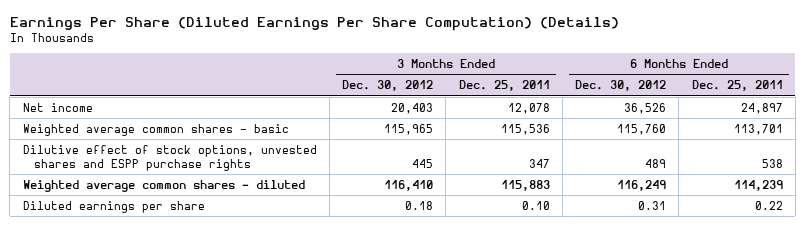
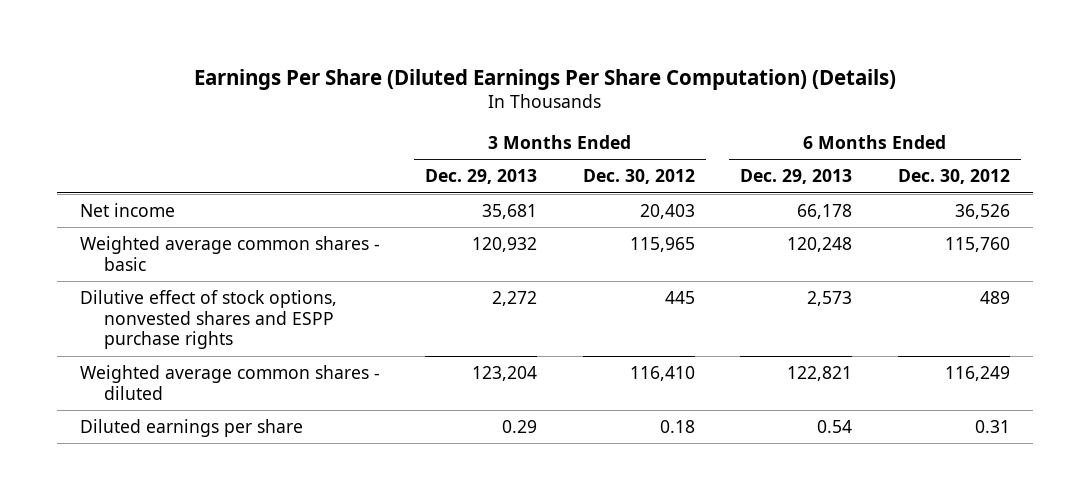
- | 3 Months Ended Dec. 30, 2012 | 3 Months Ended Dec. 25, 2011 | 6 Months Ended Dec. 30, 2012 | 6 Months Ended Dec. 25, 2011
+ | 3 Months Ended Dec. 29, 2013 | 3 Months Ended Dec. 30, 2012 | 6 Months Ended Dec. 29, 2013 | 6 Months Ended Dec. 30, 2012
- Dilutive effect of stock options, unvested shares and ESPP purchase rights | 445 | 347 | 489 | 538
+ Dilutive effect of stock options, nonvested shares and ESPP purchase rights | 2,272 | 445 | 2,573 | 489

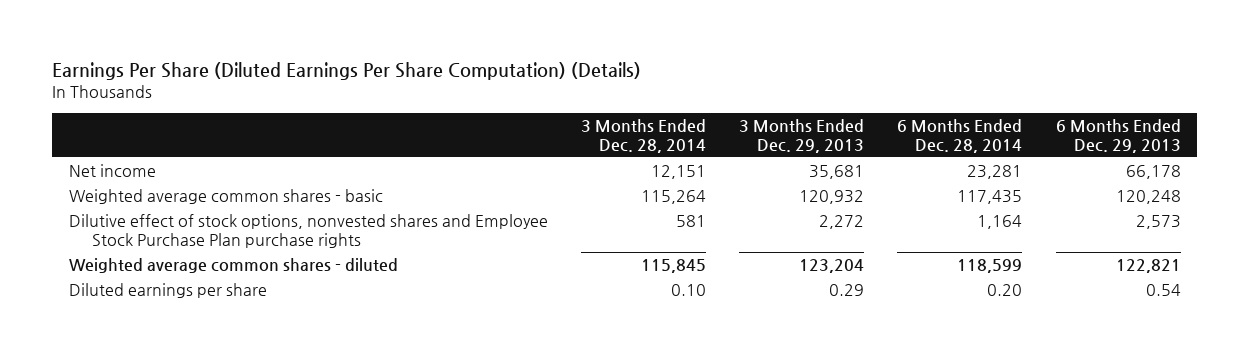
- | 3 Months Ended Dec. 29, 2013 | 3 Months Ended Dec. 30, 2012 | 6 Months Ended Dec. 29, 2013 | 6 Months Ended Dec. 30, 2012
+ | 3 Months Ended Dec. 28, 2014 | 3 Months Ended Dec. 29, 2013 | 6 Months Ended Dec. 28, 2014 | 6 Months Ended Dec. 29, 2013
- Dilutive effect of stock options, nonvested shares and ESPP purchase rights | 2,272 | 445 | 2,573 | 489
+ Dilutive effect of stock options, nonvested shares and Employee Stock Purchase Plan purchase rights | 581 | 2,272 | 1,164 | 2,573

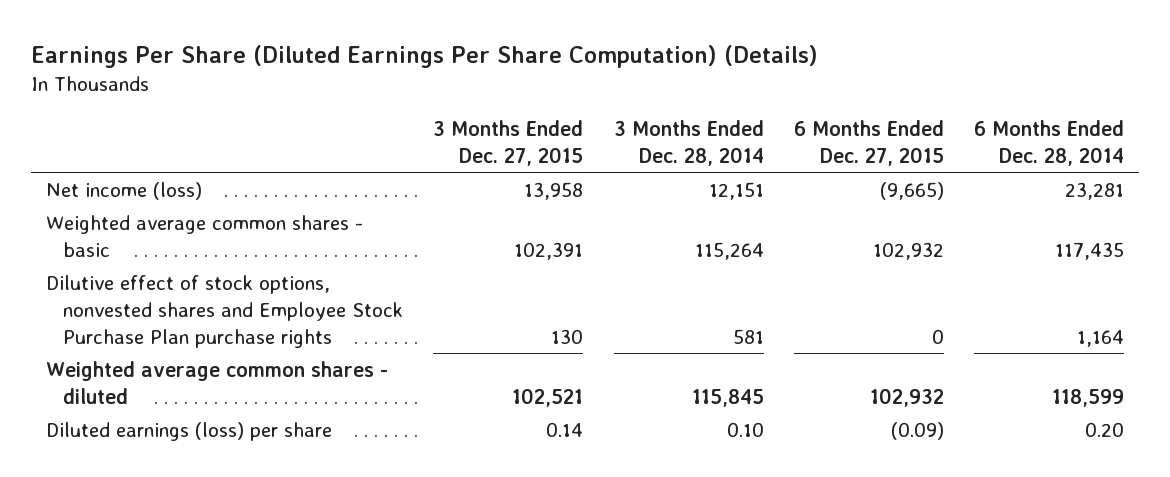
- | 3 Months Ended Dec. 28, 2014 | 3 Months Ended Dec. 29, 2013 | 6 Months Ended Dec. 28, 2014 | 6 Months Ended Dec. 29, 2013
+ | 3 Months Ended Dec. 27, 2015 | 3 Months Ended Dec. 28, 2014 | 6 Months Ended Dec. 27, 2015 | 6 Months Ended Dec. 28, 2014
- Net income | 12,151 | 35,681 | 23,281 | 66,178
+ Net income (loss) | 13,958 | 12,151 | (9,665) | 23,281
- Diluted earnings per share | 0.10 | 0.29 | 0.20 | 0.54
+ Diluted earnings (loss) per share | 0.14 | 0.10 | (0.09) | 0.20

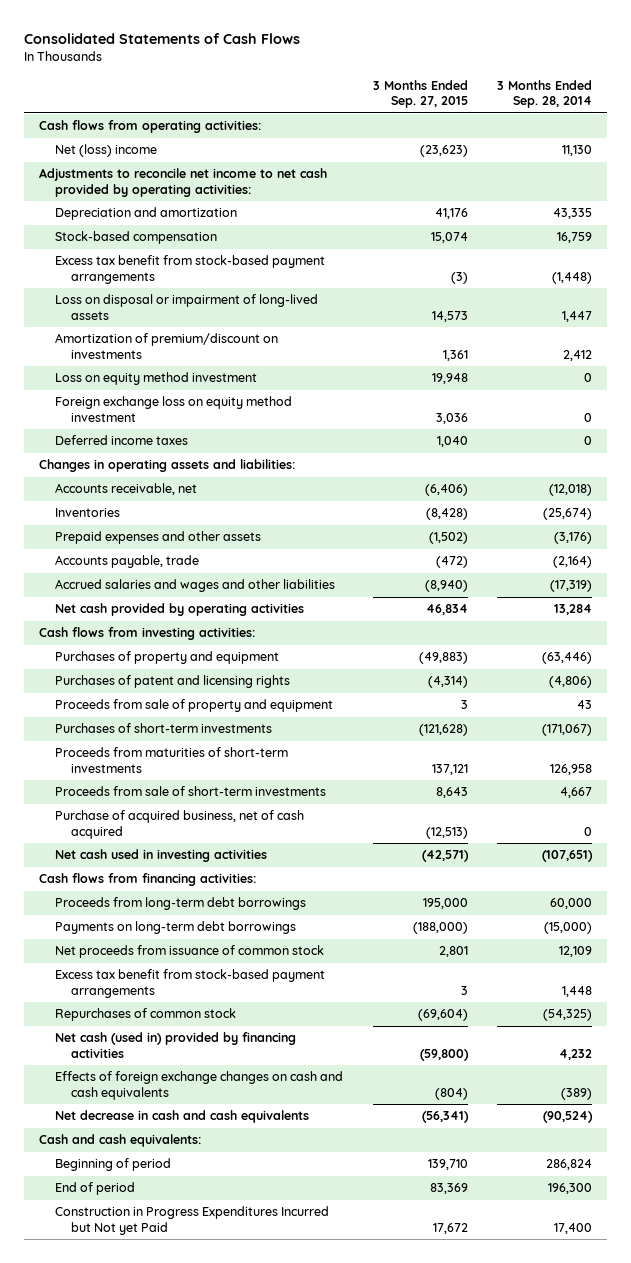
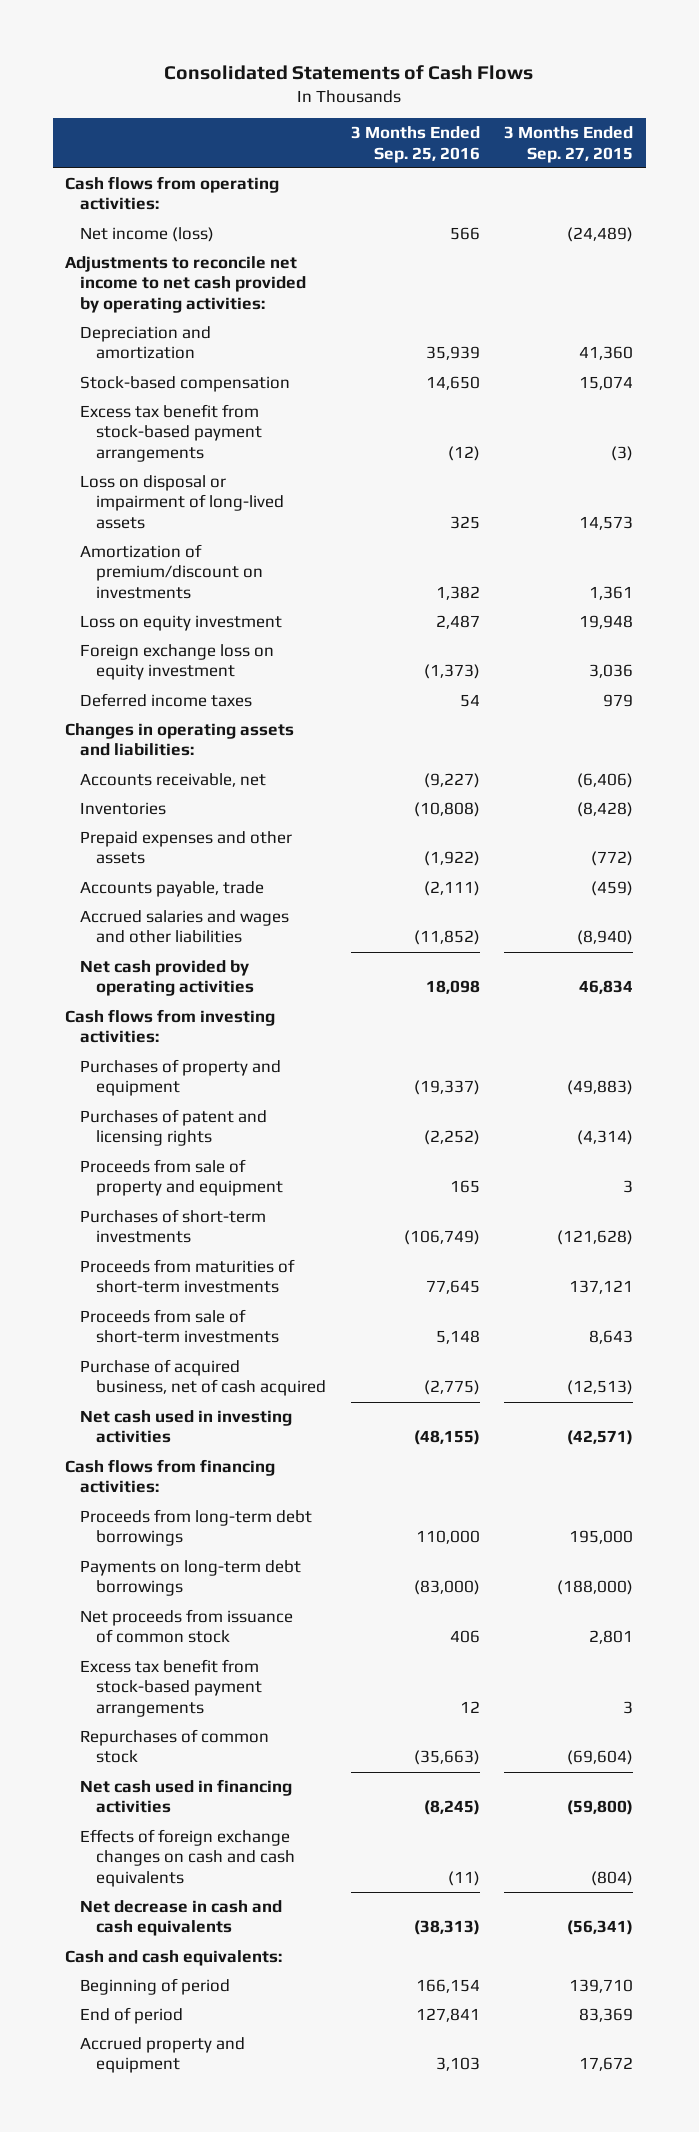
- | 3 Months Ended Sep. 27, 2015 | 3 Months Ended Sep. 28, 2014
+ | 3 Months Ended Sep. 25, 2016 | 3 Months Ended Sep. 27, 2015
- Net (loss) income | (23,623) | 11,130
+ Net income (loss) | 566 | (24,489)
- Depreciation and amortization | 41,176 | 43,335
+ Depreciation and amortization | 35,939 | 41,360
- Loss on equity method investment | 19,948 | 0
- Foreign exchange loss on equity method investment | 3,036 | 0
- Deferred income taxes | 1,040 | 0
+ Loss on equity investment | 2,487 | 19,948
+ Foreign exchange loss on equity investment | (1,373) | 3,036
+ Deferred income taxes | 54 | 979
- Prepaid expenses and other assets | (1,502) | (3,176)
- Accounts payable, trade | (472) | (2,164)
+ Prepaid expenses and other assets | (1,922) | (772)
+ Accounts payable, trade | (2,111) | (459)
- Net cash (used in) provided by financing activities | (59,800) | 4,232
+ Net cash used in financing activities | (8,245) | (59,800)
- Construction in Progress Expenditures Incurred but Not yet Paid | 17,672 | 17,400
+ Accrued property and equipment | 3,103 | 17,672

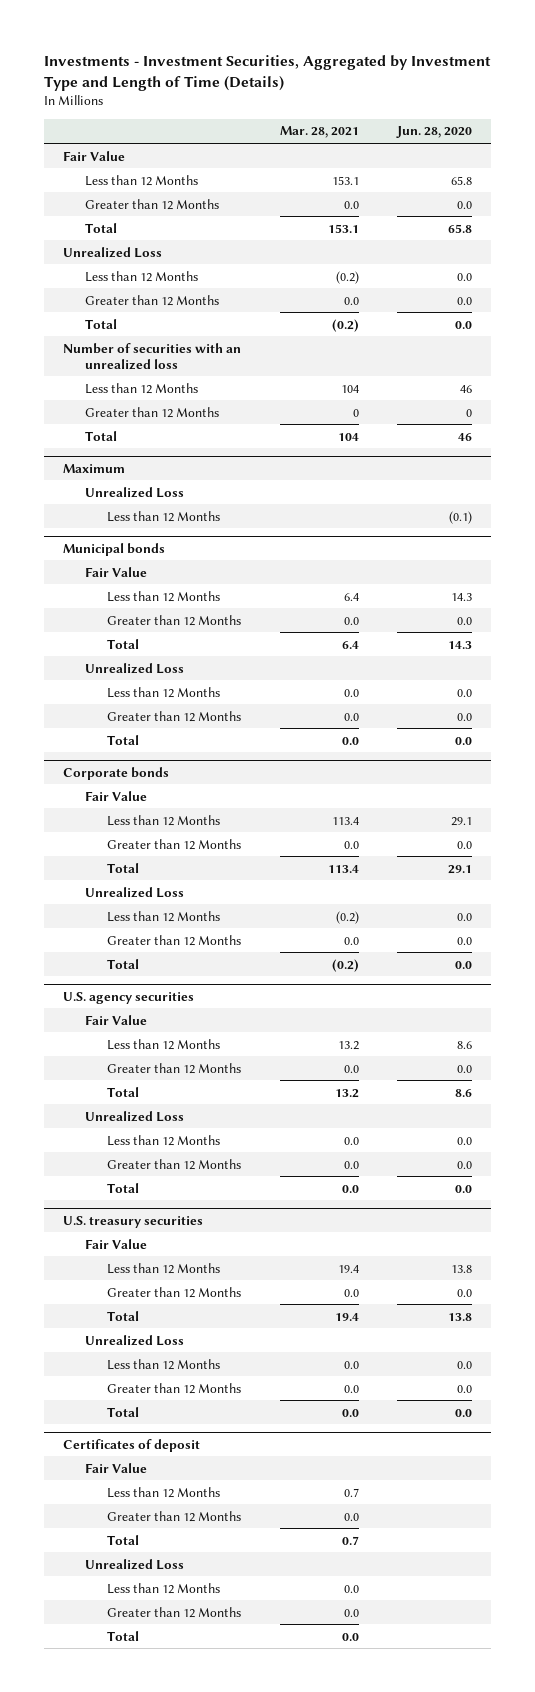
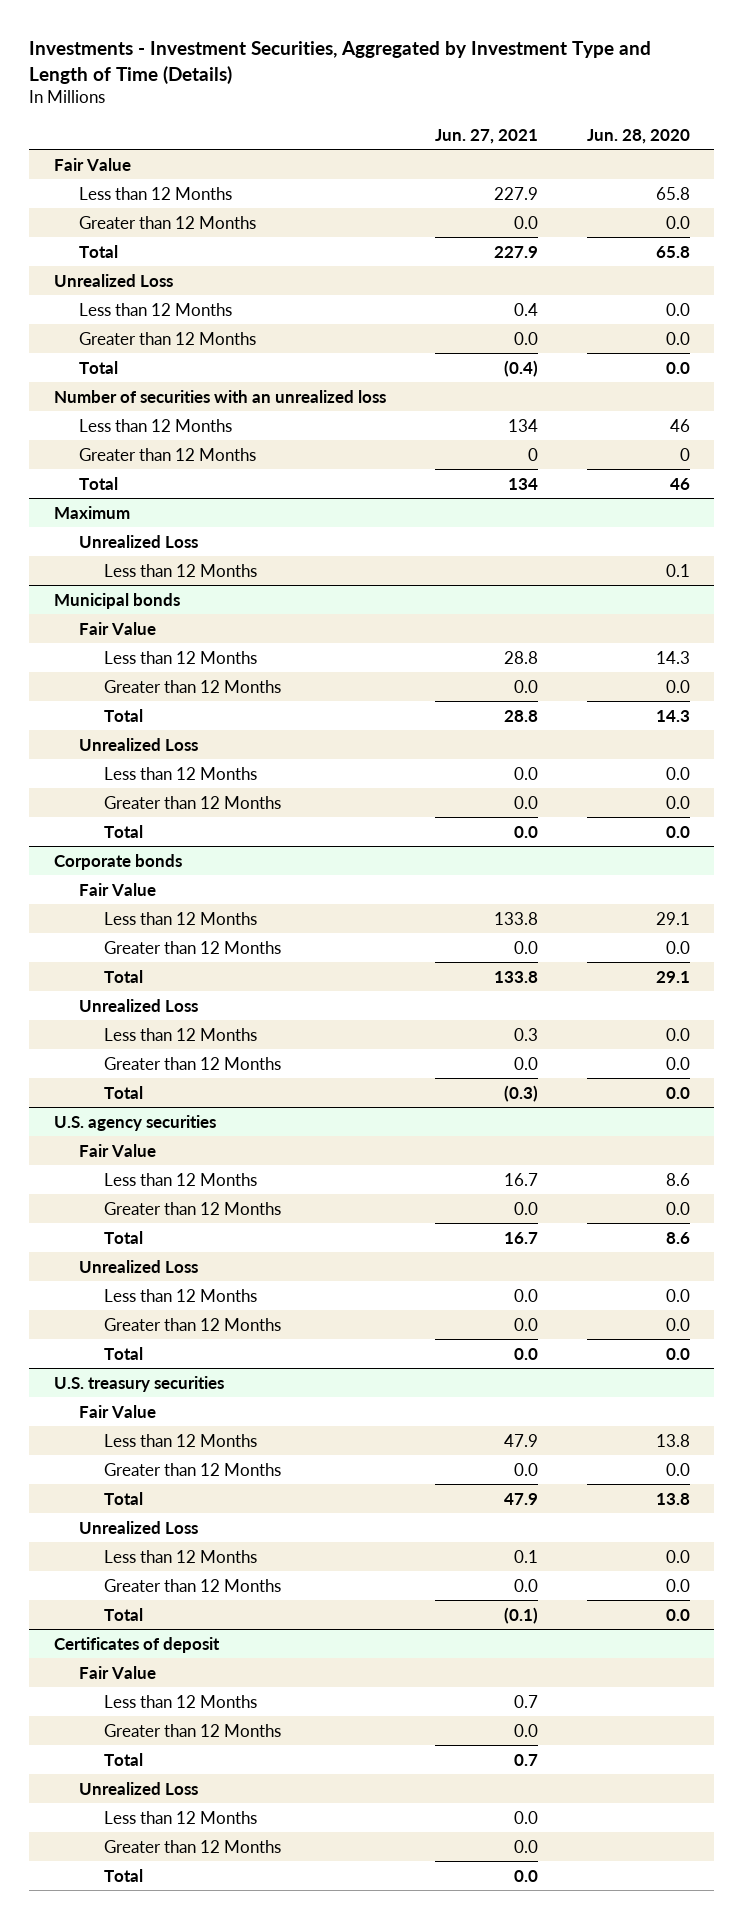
- | Mar. 28, 2021 | Jun. 28, 2020
+ | Jun. 27, 2021 | Jun. 28, 2020
@ Maximum
- Less than 12 Months | | (0.1)
+ Less than 12 Months | | 0.1

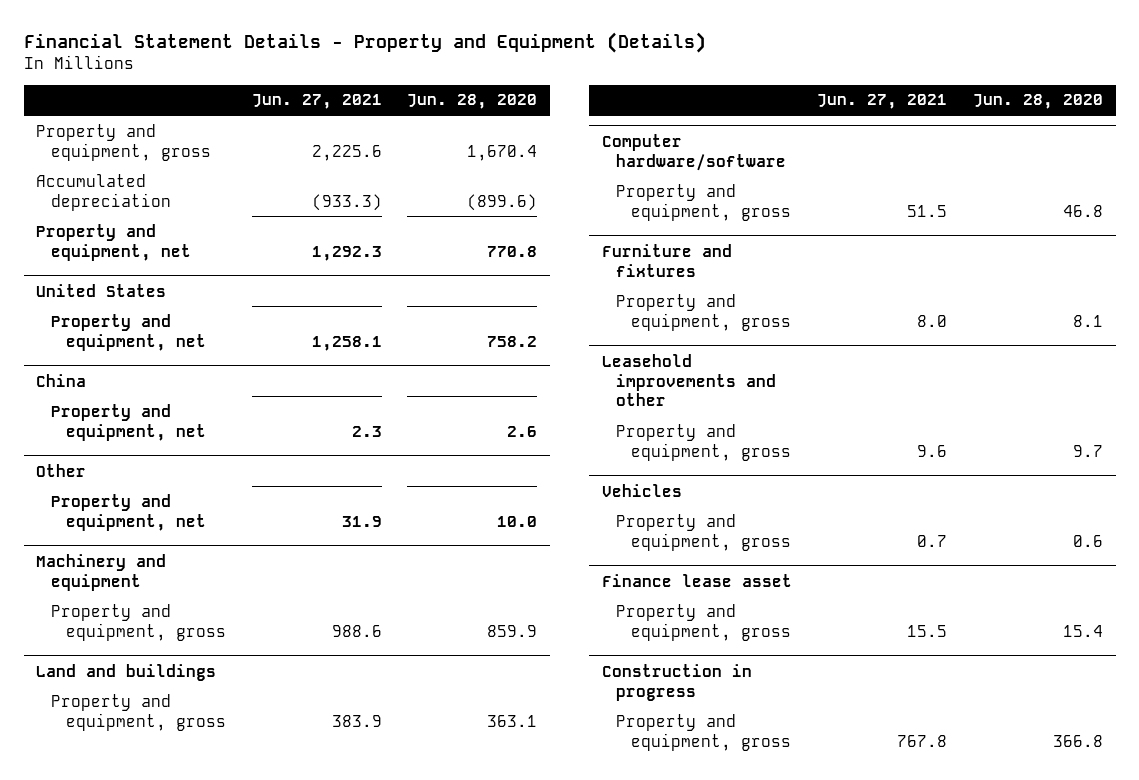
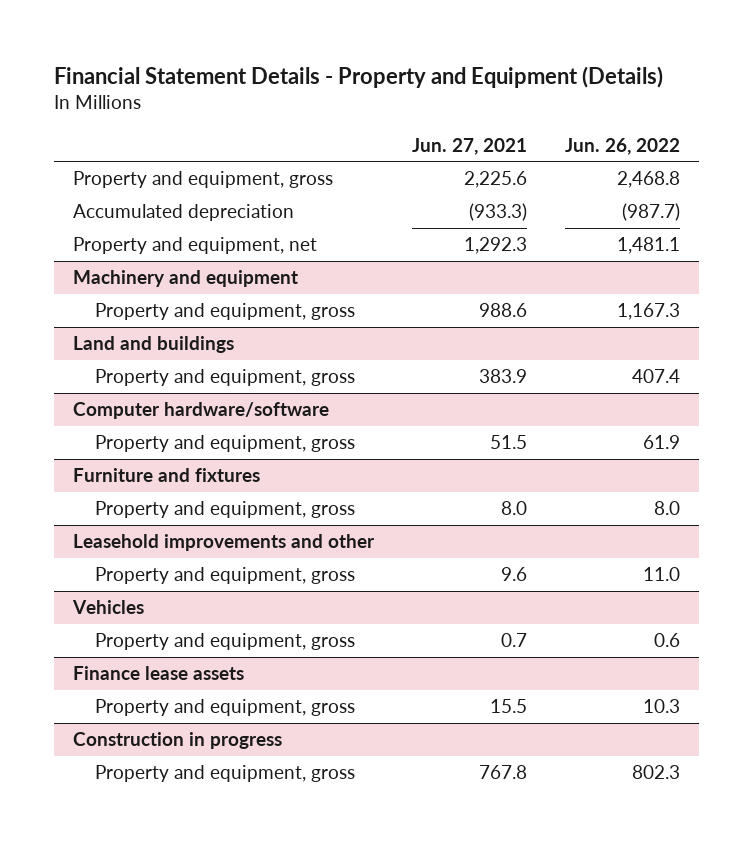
- | Jun. 27, 2021 | Jun. 28, 2020
+ | Jun. 27, 2021 | Jun. 26, 2022
- United States
- Property and equipment, net | 1,258.1 | 758.2
- China
- Property and equipment, net | 2.3 | 2.6
- Other
- Property and equipment, net | 31.9 | 10.0
- Finance lease asset
+ Finance lease assets

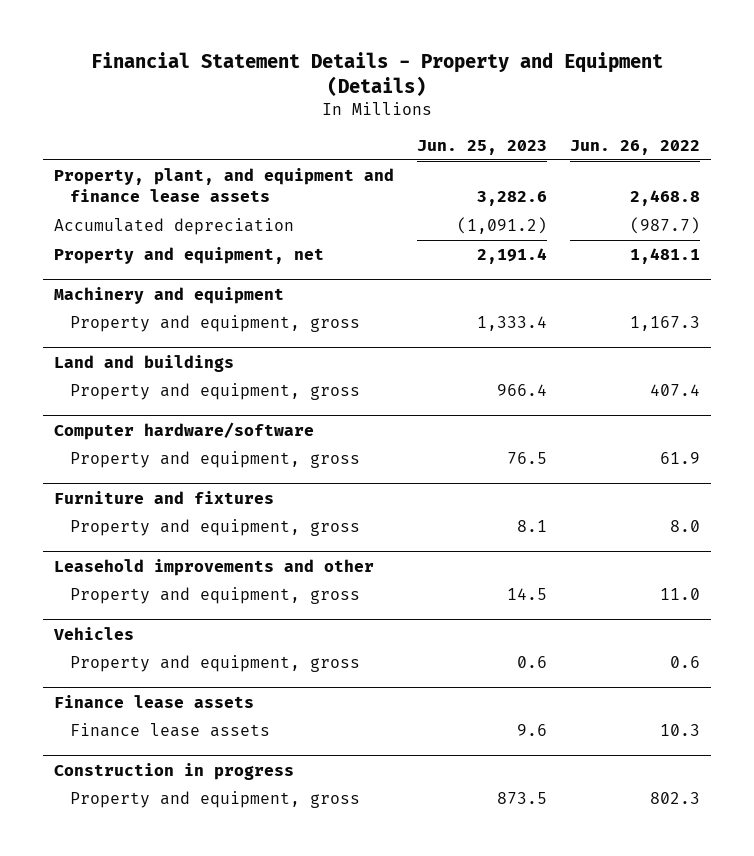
- | Jun. 27, 2021 | Jun. 26, 2022
+ | Jun. 25, 2023 | Jun. 26, 2022
- Property and equipment, gross | 2,225.6 | 2,468.8
+ Property, plant, and equipment and finance lease assets | 3,282.6 | 2,468.8
@ Finance lease assets
- Property and equipment, gross | 15.5 | 10.3
+ Finance lease assets | 9.6 | 10.3

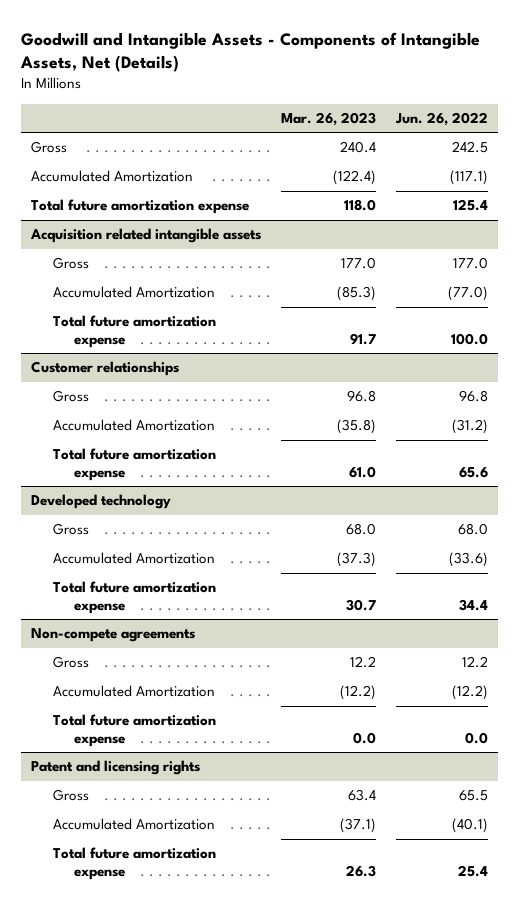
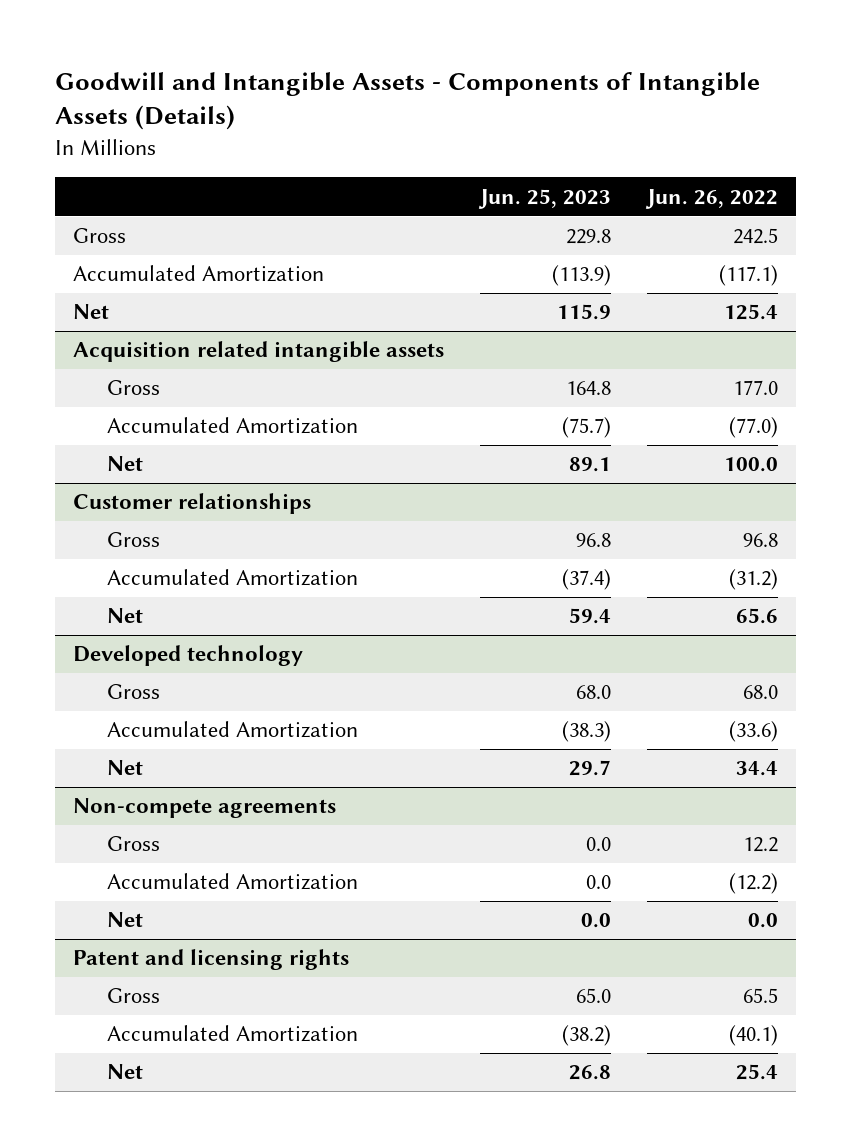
- Goodwill and Intangible Assets - Components of Intangible Assets, Net (Details)
+ Goodwill and Intangible Assets - Components of Intangible Assets (Details)
- | Mar. 26, 2023 | Jun. 26, 2022
+ | Jun. 25, 2023 | Jun. 26, 2022
- Total future amortization expense | 118.0 | 125.4
+ Net | 115.9 | 125.4
@ Acquisition related intangible assets
- Total future amortization expense | 91.7 | 100.0
+ Net | 89.1 | 100.0
@ Customer relationships
- Total future amortization expense | 61.0 | 65.6
+ Net | 59.4 | 65.6
@ Developed technology
- Total future amortization expense | 30.7 | 34.4
+ Net | 29.7 | 34.4
@ Non-compete agreements
- Total future amortization expense | 0.0 | 0.0
+ Net | 0.0 | 0.0
@ Patent and licensing rights
- Total future amortization expense | 26.3 | 25.4
+ Net | 26.8 | 25.4

